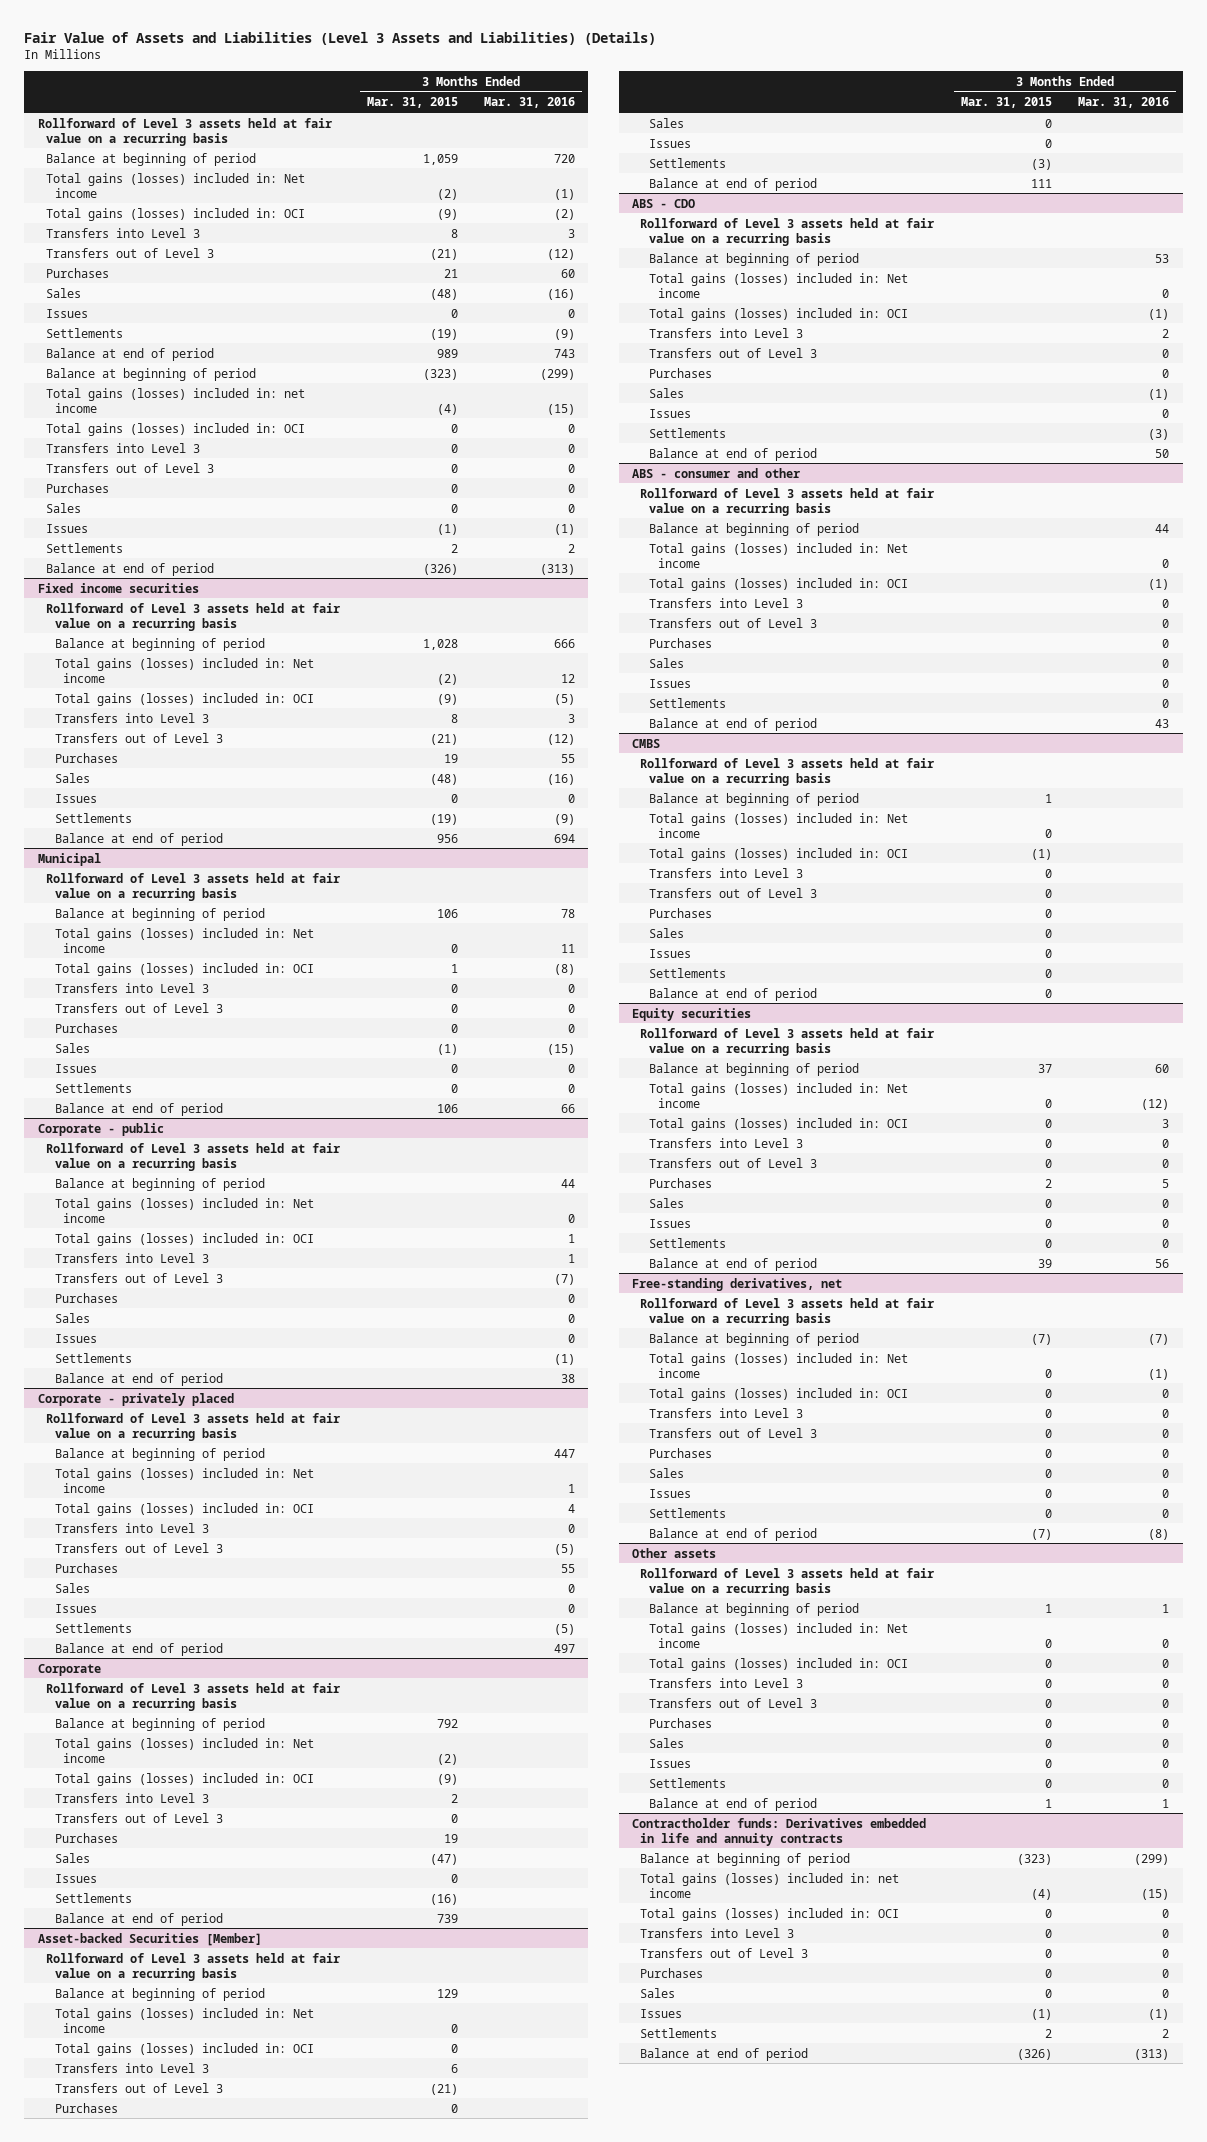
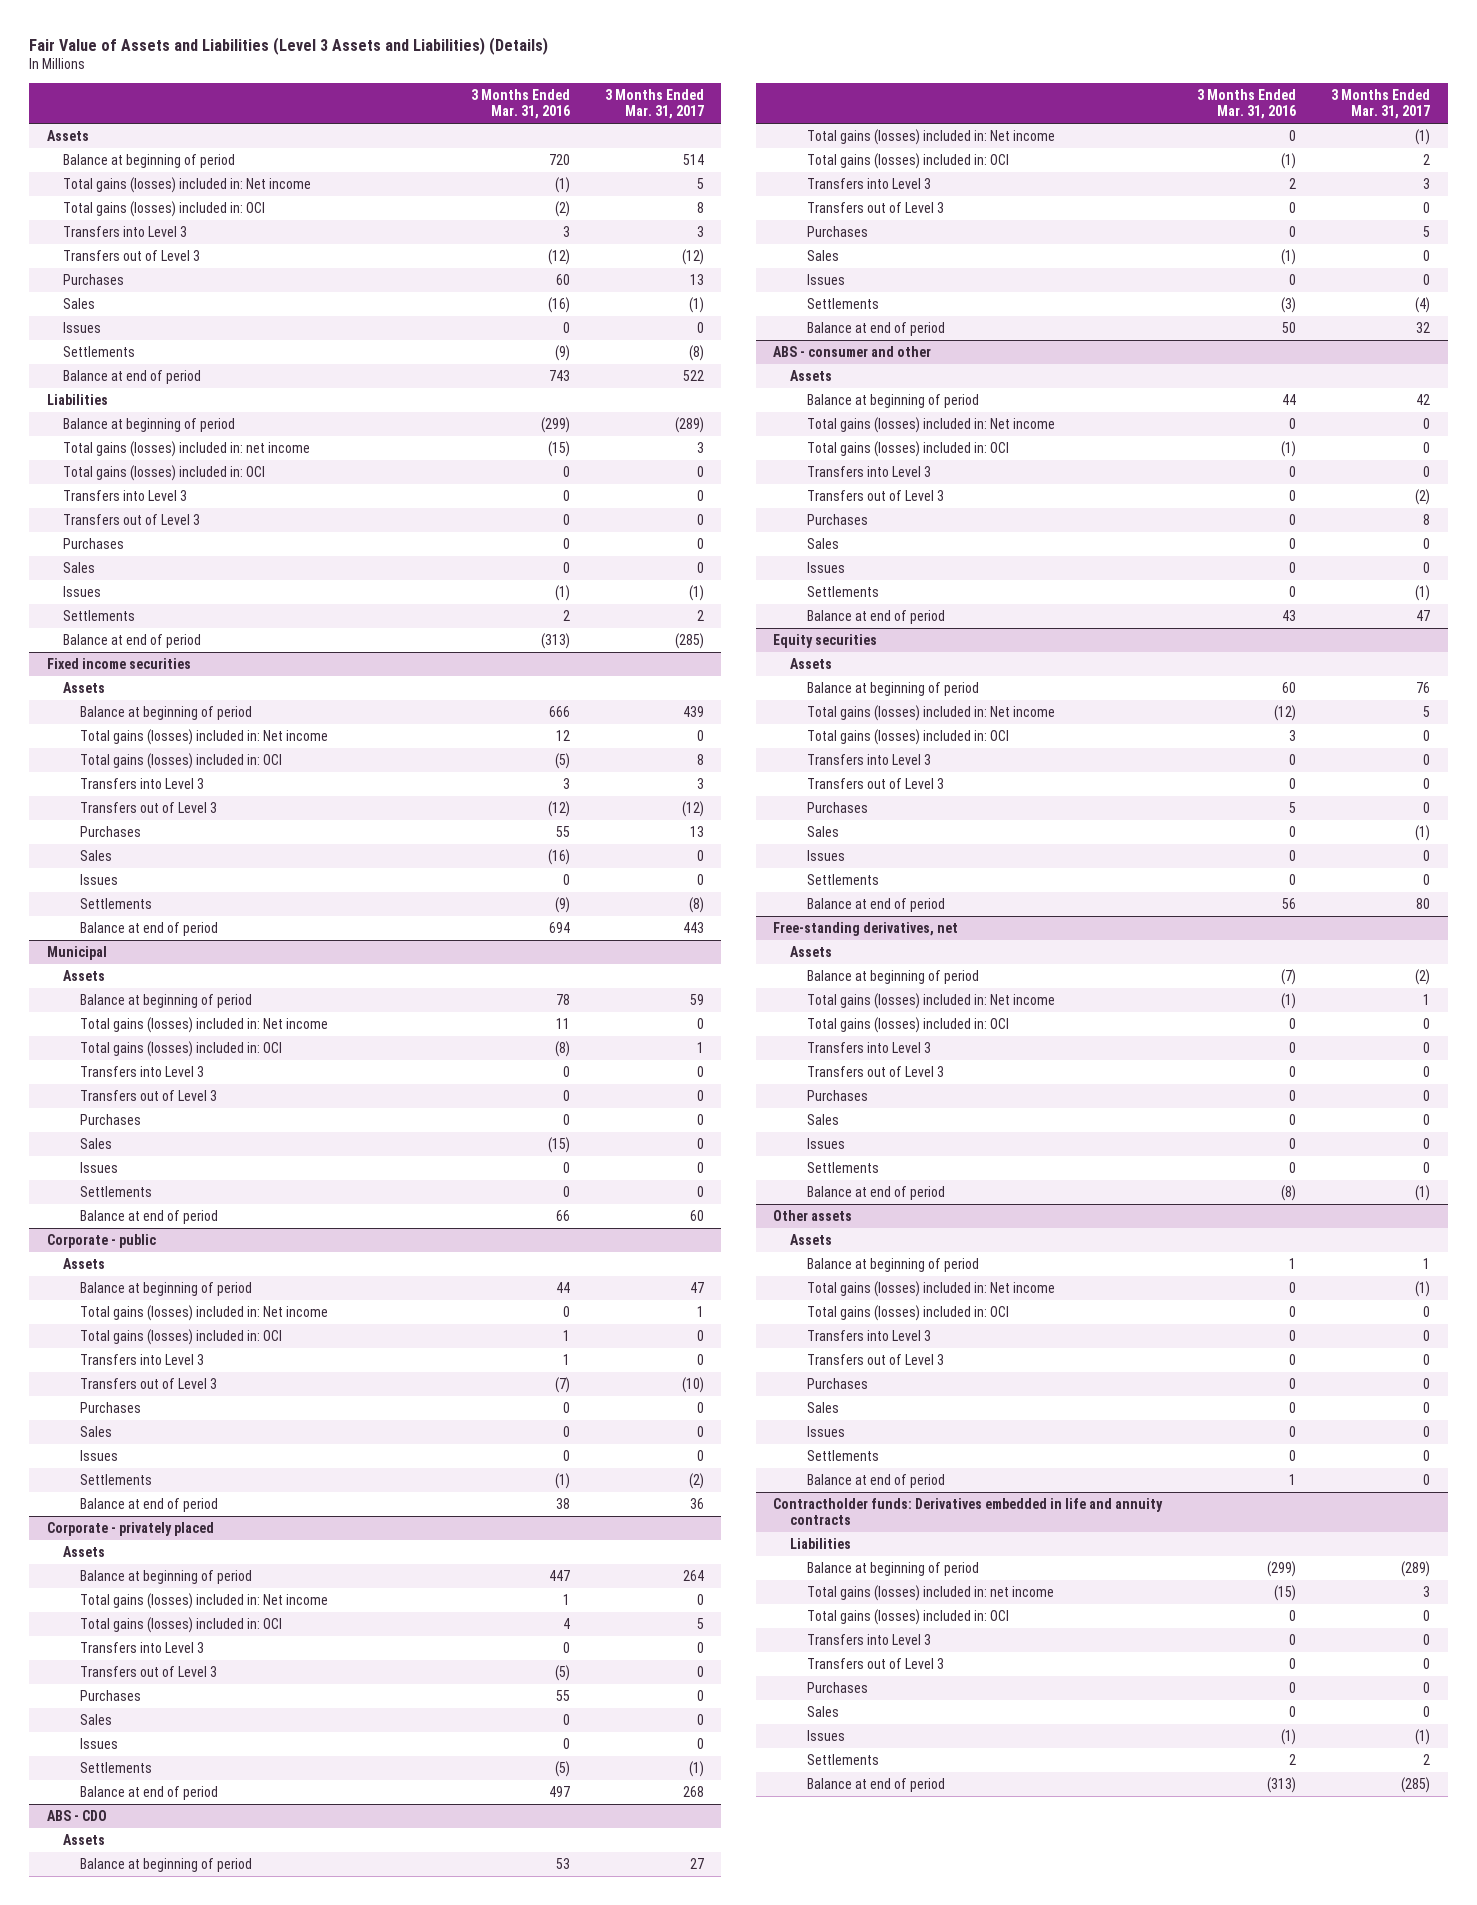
- | 3 Months Ended Mar. 31, 2015 | 3 Months Ended Mar. 31, 2016
+ | 3 Months Ended Mar. 31, 2016 | 3 Months Ended Mar. 31, 2017
- Rollforward of Level 3 assets held at fair value on a recurring basis
+ Assets
+ Liabilities
@ Fixed income securities
- Rollforward of Level 3 assets held at fair value on a recurring basis
+ Assets
@ Municipal
- Rollforward of Level 3 assets held at fair value on a recurring basis
+ Assets
@ Corporate - public
- Rollforward of Level 3 assets held at fair value on a recurring basis
+ Assets
@ Corporate - privately placed
- Rollforward of Level 3 assets held at fair value on a recurring basis
+ Assets
- Corporate
- Rollforward of Level 3 assets held at fair value on a recurring basis
- Balance at beginning of period | 792 |
- Total gains (losses) included in: Net income | (2) |
- Total gains (losses) included in: OCI | (9) |
- Transfers into Level 3 | 2 |
- Transfers out of Level 3 | 0 |
- Purchases | 19 |
- Sales | (47) |
- Issues | 0 |
- Settlements | (16) |
- Balance at end of period | 739 |
- Asset-backed Securities [Member]
- Rollforward of Level 3 assets held at fair value on a recurring basis
- Balance at beginning of period | 129 |
- Total gains (losses) included in: Net income | 0 |
- Total gains (losses) included in: OCI | 0 |
- Transfers into Level 3 | 6 |
- Transfers out of Level 3 | (21) |
- Purchases | 0 |
- Sales | 0 |
- Issues | 0 |
- Settlements | (3) |
- Balance at end of period | 111 |
@ ABS - CDO
- Rollforward of Level 3 assets held at fair value on a recurring basis
+ Assets
@ ABS - consumer and other
- Rollforward of Level 3 assets held at fair value on a recurring basis
+ Assets
- CMBS
- Rollforward of Level 3 assets held at fair value on a recurring basis
- Balance at beginning of period | 1 |
- Total gains (losses) included in: Net income | 0 |
- Total gains (losses) included in: OCI | (1) |
- Transfers into Level 3 | 0 |
- Transfers out of Level 3 | 0 |
- Purchases | 0 |
- Sales | 0 |
- Issues | 0 |
- Settlements | 0 |
- Balance at end of period | 0 |
@ Equity securities
- Rollforward of Level 3 assets held at fair value on a recurring basis
+ Assets
@ Free-standing derivatives, net
- Rollforward of Level 3 assets held at fair value on a recurring basis
+ Assets
@ Other assets
- Rollforward of Level 3 assets held at fair value on a recurring basis
+ Assets
@ Contractholder funds: Derivatives embedded in life and annuity contracts
+ Liabilities

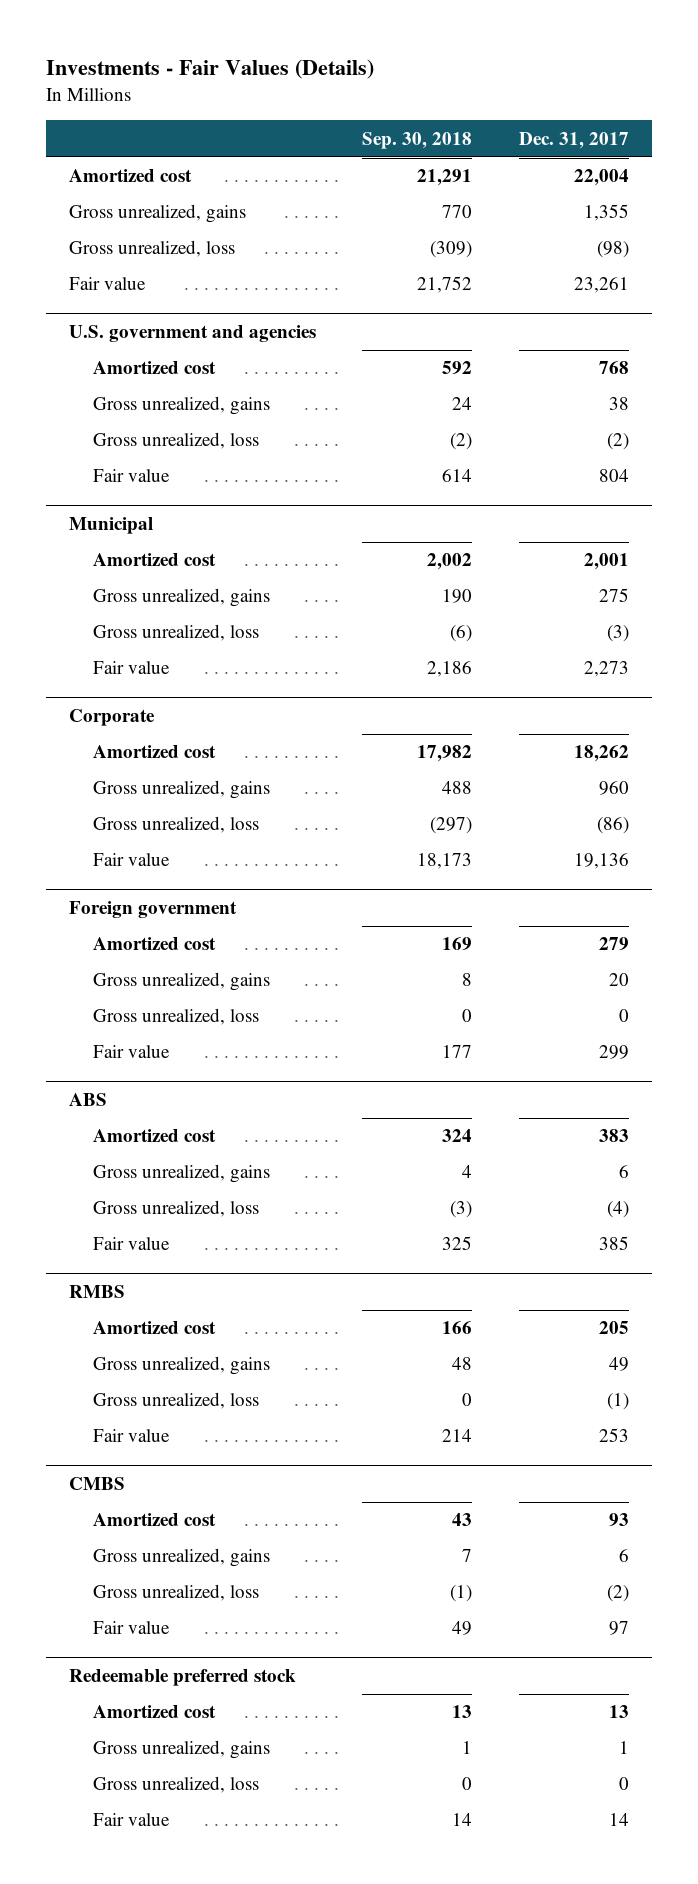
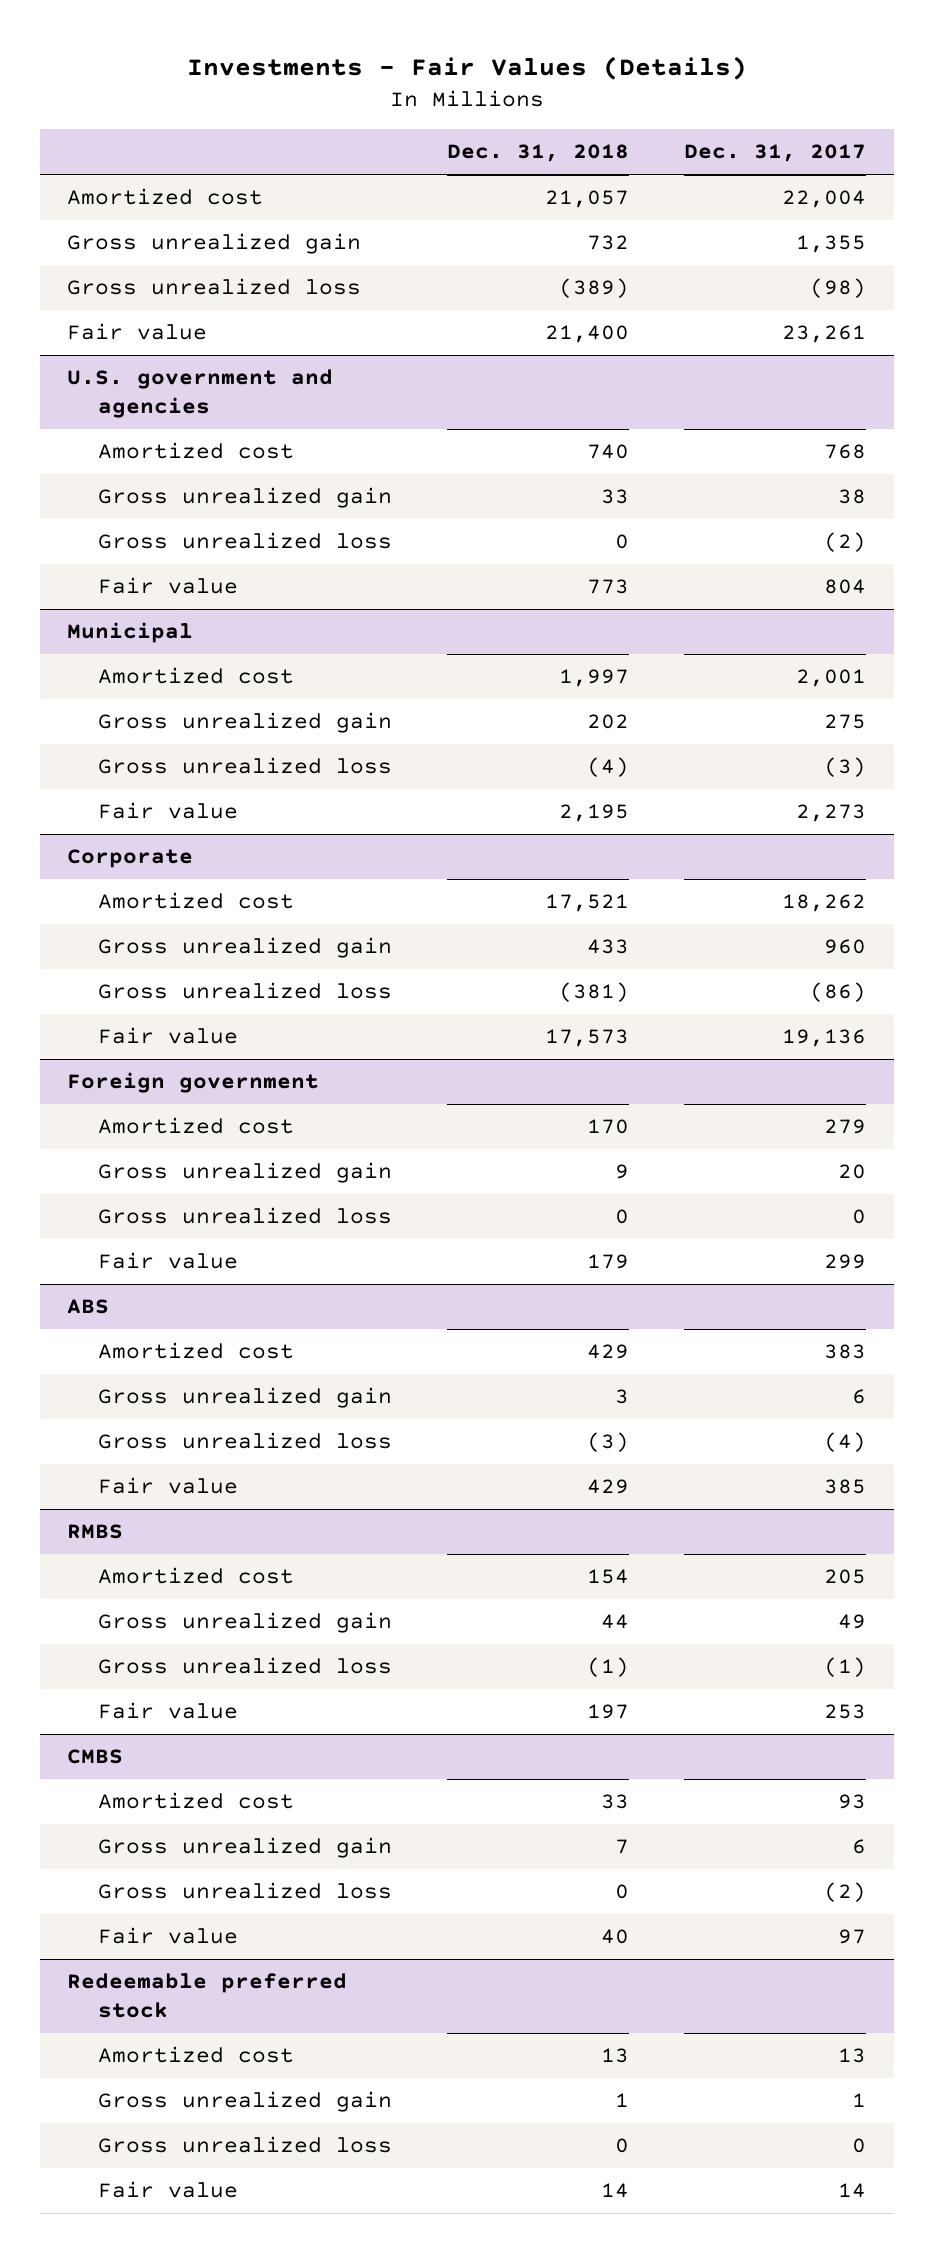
- | Sep. 30, 2018 | Dec. 31, 2017
+ | Dec. 31, 2018 | Dec. 31, 2017
- Gross unrealized, gains | 770 | 1,355
- Gross unrealized, loss | (309) | (98)
+ Gross unrealized gain | 732 | 1,355
+ Gross unrealized loss | (389) | (98)
@ U.S. government and agencies
- Gross unrealized, gains | 24 | 38
- Gross unrealized, loss | (2) | (2)
+ Gross unrealized gain | 33 | 38
+ Gross unrealized loss | 0 | (2)
@ Municipal
- Gross unrealized, gains | 190 | 275
- Gross unrealized, loss | (6) | (3)
+ Gross unrealized gain | 202 | 275
+ Gross unrealized loss | (4) | (3)
@ Corporate
- Gross unrealized, gains | 488 | 960
- Gross unrealized, loss | (297) | (86)
+ Gross unrealized gain | 433 | 960
+ Gross unrealized loss | (381) | (86)
@ Foreign government
- Gross unrealized, gains | 8 | 20
- Gross unrealized, loss | 0 | 0
+ Gross unrealized gain | 9 | 20
+ Gross unrealized loss | 0 | 0
@ ABS
- Gross unrealized, gains | 4 | 6
- Gross unrealized, loss | (3) | (4)
+ Gross unrealized gain | 3 | 6
+ Gross unrealized loss | (3) | (4)
@ RMBS
- Gross unrealized, gains | 48 | 49
- Gross unrealized, loss | 0 | (1)
+ Gross unrealized gain | 44 | 49
+ Gross unrealized loss | (1) | (1)
@ CMBS
- Gross unrealized, gains | 7 | 6
- Gross unrealized, loss | (1) | (2)
+ Gross unrealized gain | 7 | 6
+ Gross unrealized loss | 0 | (2)
@ Redeemable preferred stock
- Gross unrealized, gains | 1 | 1
- Gross unrealized, loss | 0 | 0
+ Gross unrealized gain | 1 | 1
+ Gross unrealized loss | 0 | 0

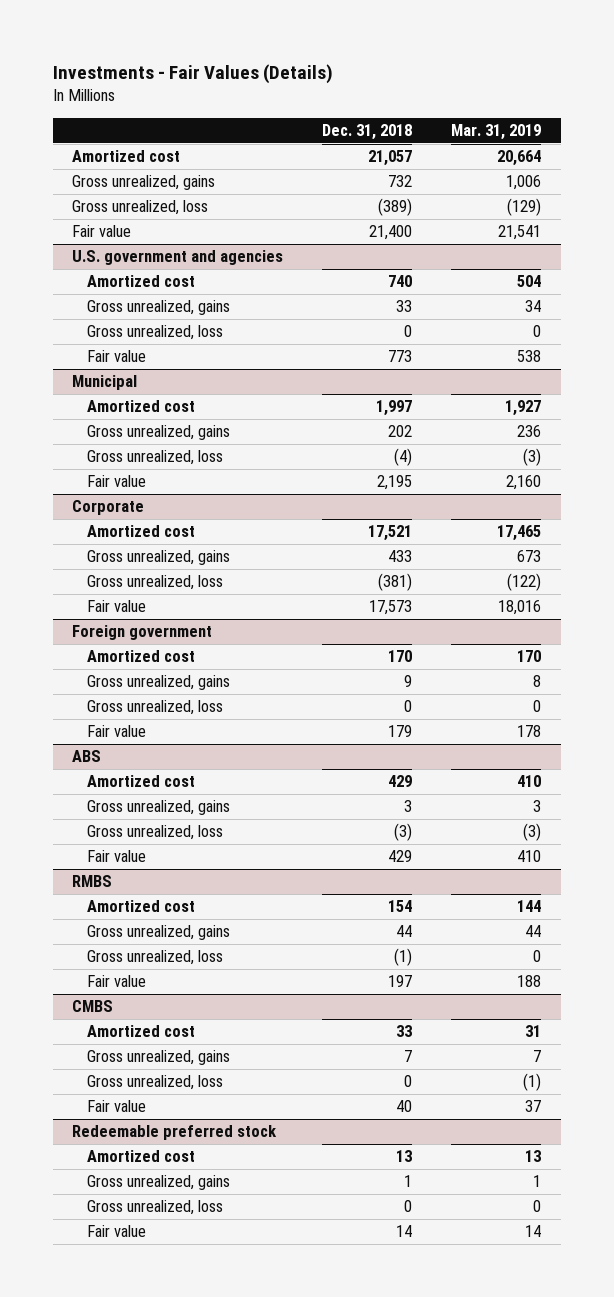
- | Dec. 31, 2018 | Dec. 31, 2017
+ | Dec. 31, 2018 | Mar. 31, 2019
- Gross unrealized gain | 732 | 1,355
- Gross unrealized loss | (389) | (98)
+ Gross unrealized, gains | 732 | 1,006
+ Gross unrealized, loss | (389) | (129)
@ U.S. government and agencies
- Gross unrealized gain | 33 | 38
- Gross unrealized loss | 0 | (2)
+ Gross unrealized, gains | 33 | 34
+ Gross unrealized, loss | 0 | 0
@ Municipal
- Gross unrealized gain | 202 | 275
- Gross unrealized loss | (4) | (3)
+ Gross unrealized, gains | 202 | 236
+ Gross unrealized, loss | (4) | (3)
@ Corporate
- Gross unrealized gain | 433 | 960
- Gross unrealized loss | (381) | (86)
+ Gross unrealized, gains | 433 | 673
+ Gross unrealized, loss | (381) | (122)
@ Foreign government
- Gross unrealized gain | 9 | 20
- Gross unrealized loss | 0 | 0
+ Gross unrealized, gains | 9 | 8
+ Gross unrealized, loss | 0 | 0
@ ABS
- Gross unrealized gain | 3 | 6
- Gross unrealized loss | (3) | (4)
+ Gross unrealized, gains | 3 | 3
+ Gross unrealized, loss | (3) | (3)
@ RMBS
- Gross unrealized gain | 44 | 49
- Gross unrealized loss | (1) | (1)
+ Gross unrealized, gains | 44 | 44
+ Gross unrealized, loss | (1) | 0
@ CMBS
- Gross unrealized gain | 7 | 6
- Gross unrealized loss | 0 | (2)
+ Gross unrealized, gains | 7 | 7
+ Gross unrealized, loss | 0 | (1)
@ Redeemable preferred stock
- Gross unrealized gain | 1 | 1
- Gross unrealized loss | 0 | 0
+ Gross unrealized, gains | 1 | 1
+ Gross unrealized, loss | 0 | 0

